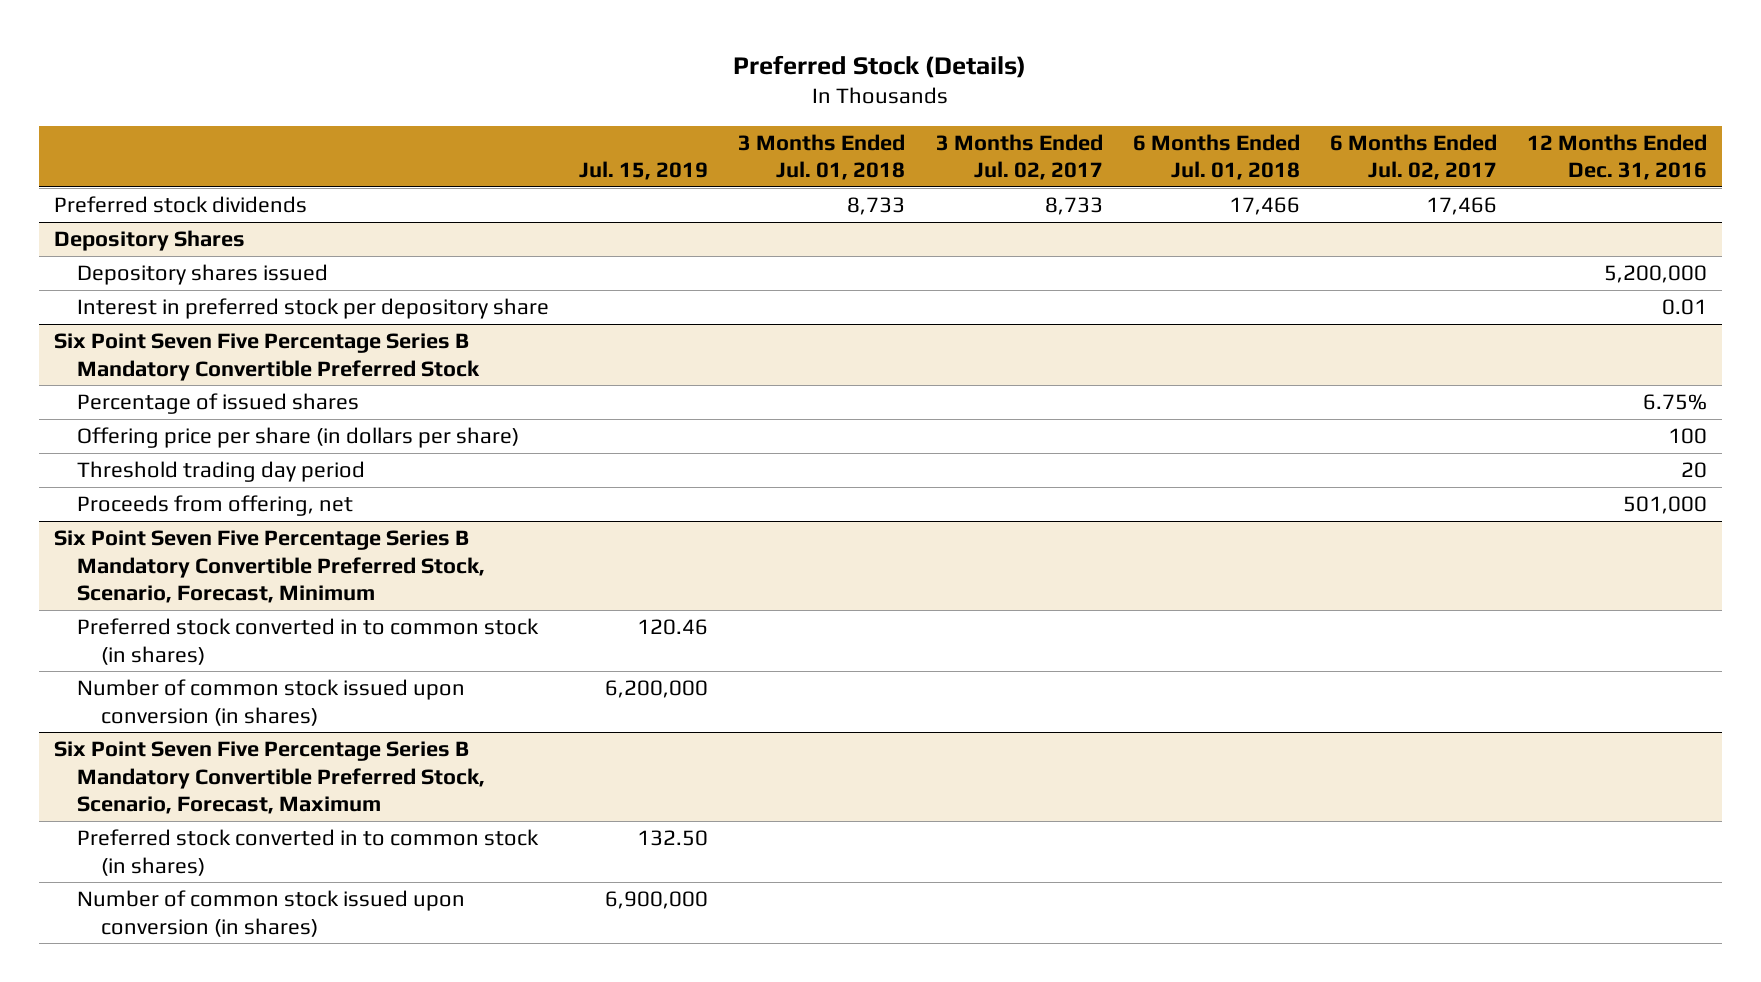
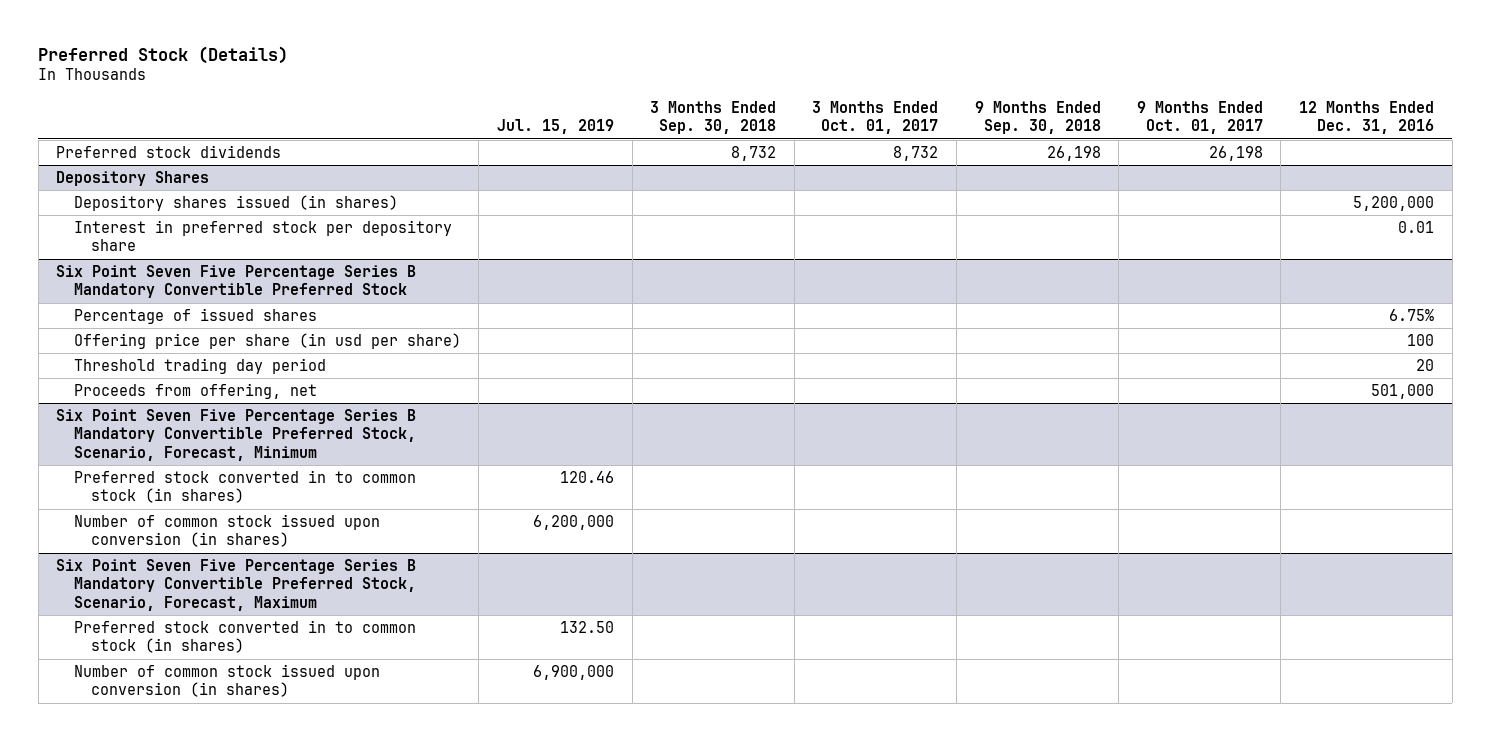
- | Jul. 15, 2019 | 3 Months Ended Jul. 01, 2018 | 3 Months Ended Jul. 02, 2017 | 6 Months Ended Jul. 01, 2018 | 6 Months Ended Jul. 02, 2017 | 12 Months Ended Dec. 31, 2016
+ | Jul. 15, 2019 | 3 Months Ended Sep. 30, 2018 | 3 Months Ended Oct. 01, 2017 | 9 Months Ended Sep. 30, 2018 | 9 Months Ended Oct. 01, 2017 | 12 Months Ended Dec. 31, 2016
@ Depository Shares
- Depository shares issued | | | | | | 5,200,000
+ Depository shares issued (in shares) | | | | | | 5,200,000
@ Six Point Seven Five Percentage Series B Mandatory Convertible Preferred Stock
- Offering price per share (in dollars per share) | | | | | | 100
+ Offering price per share (in usd per share) | | | | | | 100

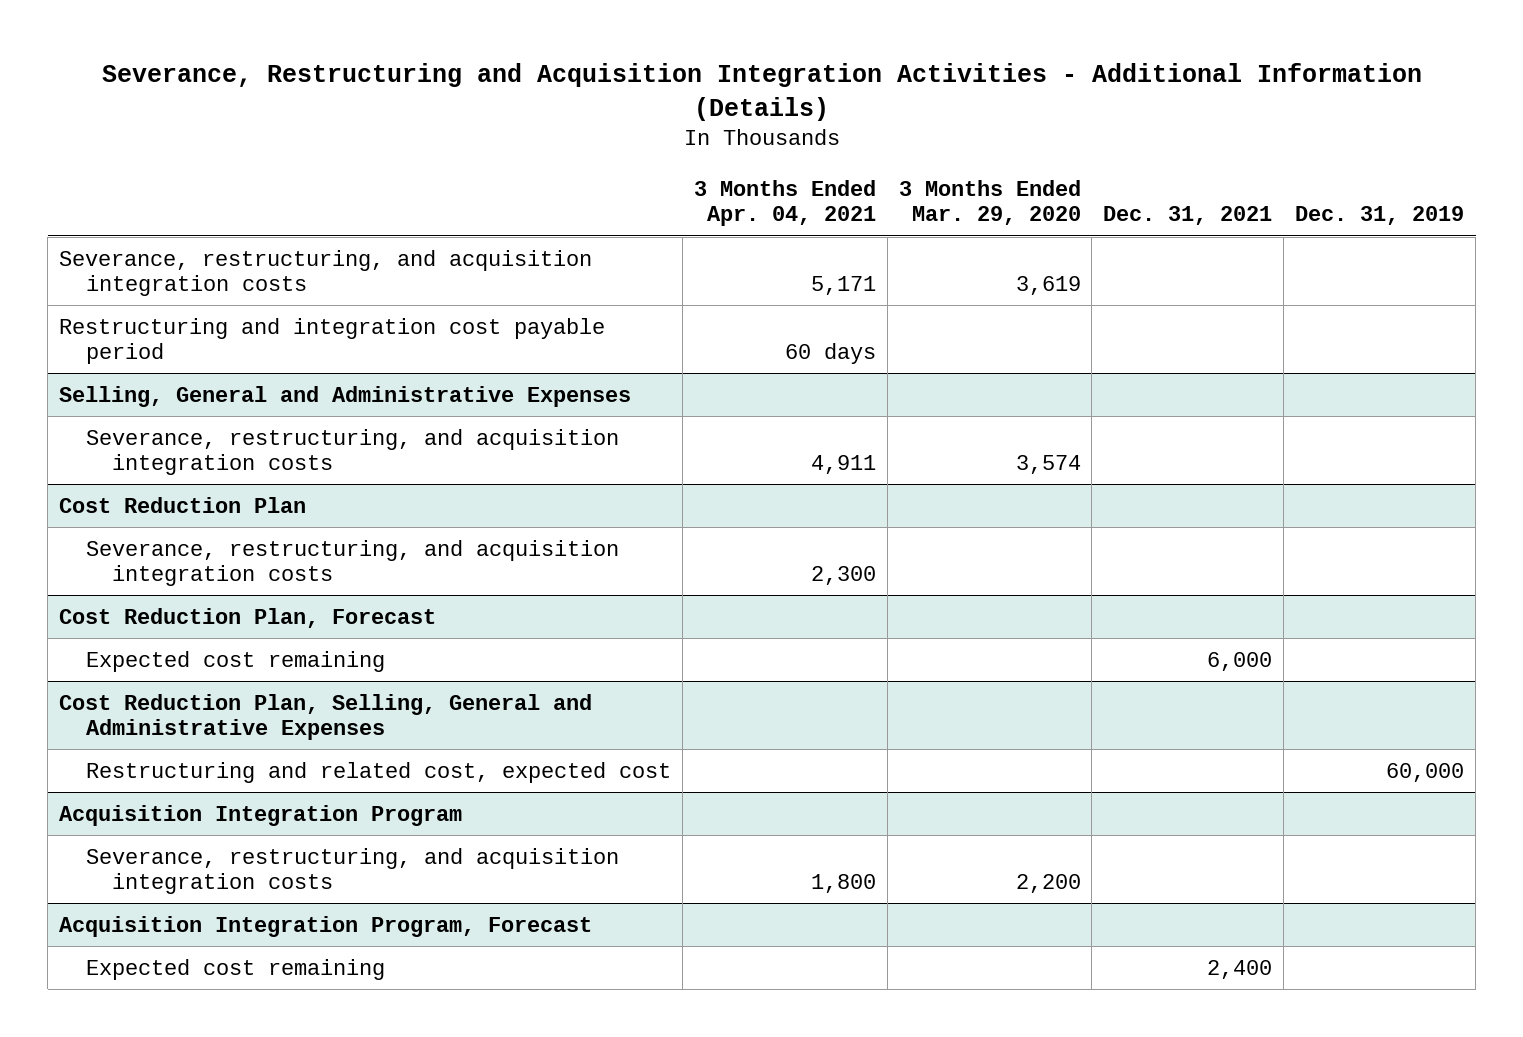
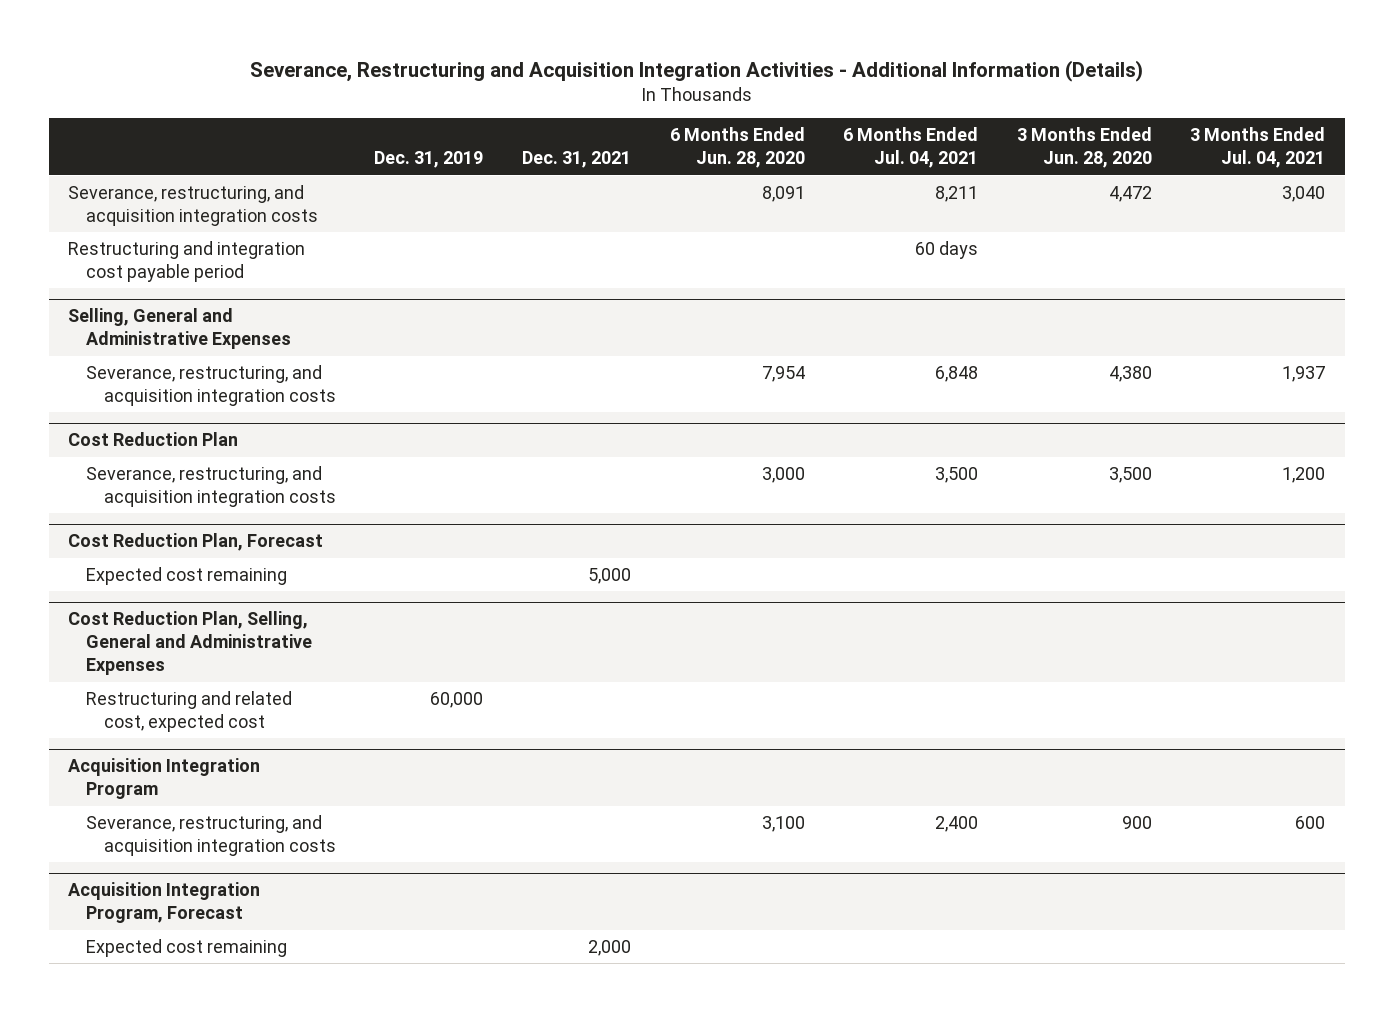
- | 3 Months Ended Apr. 04, 2021 | 3 Months Ended Mar. 29, 2020 | Dec. 31, 2021 | Dec. 31, 2019
+ | Dec. 31, 2019 | Dec. 31, 2021 | 6 Months Ended Jun. 28, 2020 | 6 Months Ended Jul. 04, 2021 | 3 Months Ended Jun. 28, 2020 | 3 Months Ended Jul. 04, 2021
@ Cost Reduction Plan, Forecast
- Expected cost remaining | | | 6,000 |
+ Expected cost remaining | | 5,000 | | | |
@ Acquisition Integration Program, Forecast
- Expected cost remaining | | | 2,400 |
+ Expected cost remaining | | 2,000 | | | |

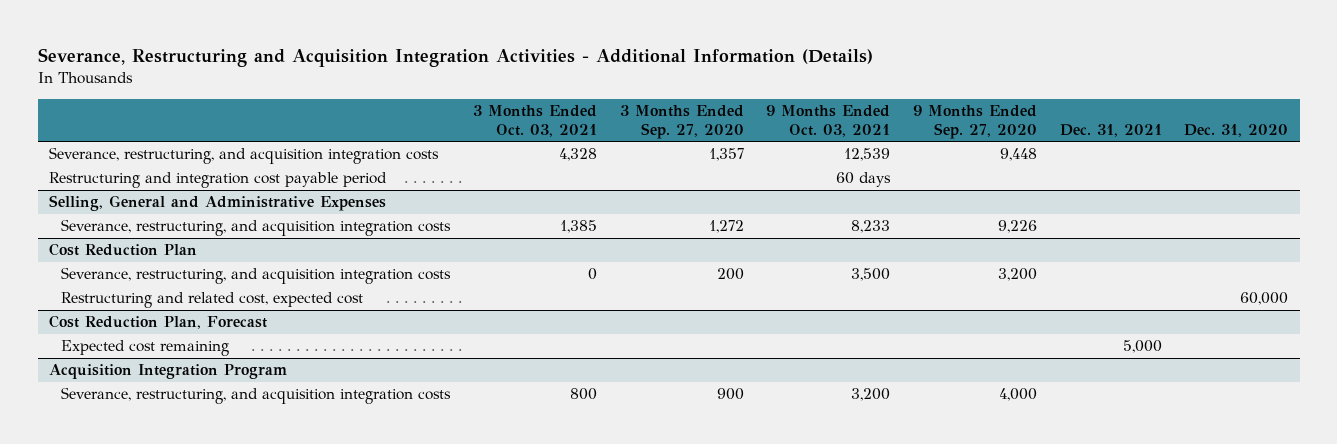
- | Dec. 31, 2019 | Dec. 31, 2021 | 6 Months Ended Jun. 28, 2020 | 6 Months Ended Jul. 04, 2021 | 3 Months Ended Jun. 28, 2020 | 3 Months Ended Jul. 04, 2021
+ | 3 Months Ended Oct. 03, 2021 | 3 Months Ended Sep. 27, 2020 | 9 Months Ended Oct. 03, 2021 | 9 Months Ended Sep. 27, 2020 | Dec. 31, 2021 | Dec. 31, 2020
@ Cost Reduction Plan
+ Restructuring and related cost, expected cost | | | | | | 60,000
- Cost Reduction Plan, Selling, General and Administrative Expenses
- Restructuring and related cost, expected cost | 60,000 | | | | |
- Acquisition Integration Program, Forecast
- Expected cost remaining | | 2,000 | | | |

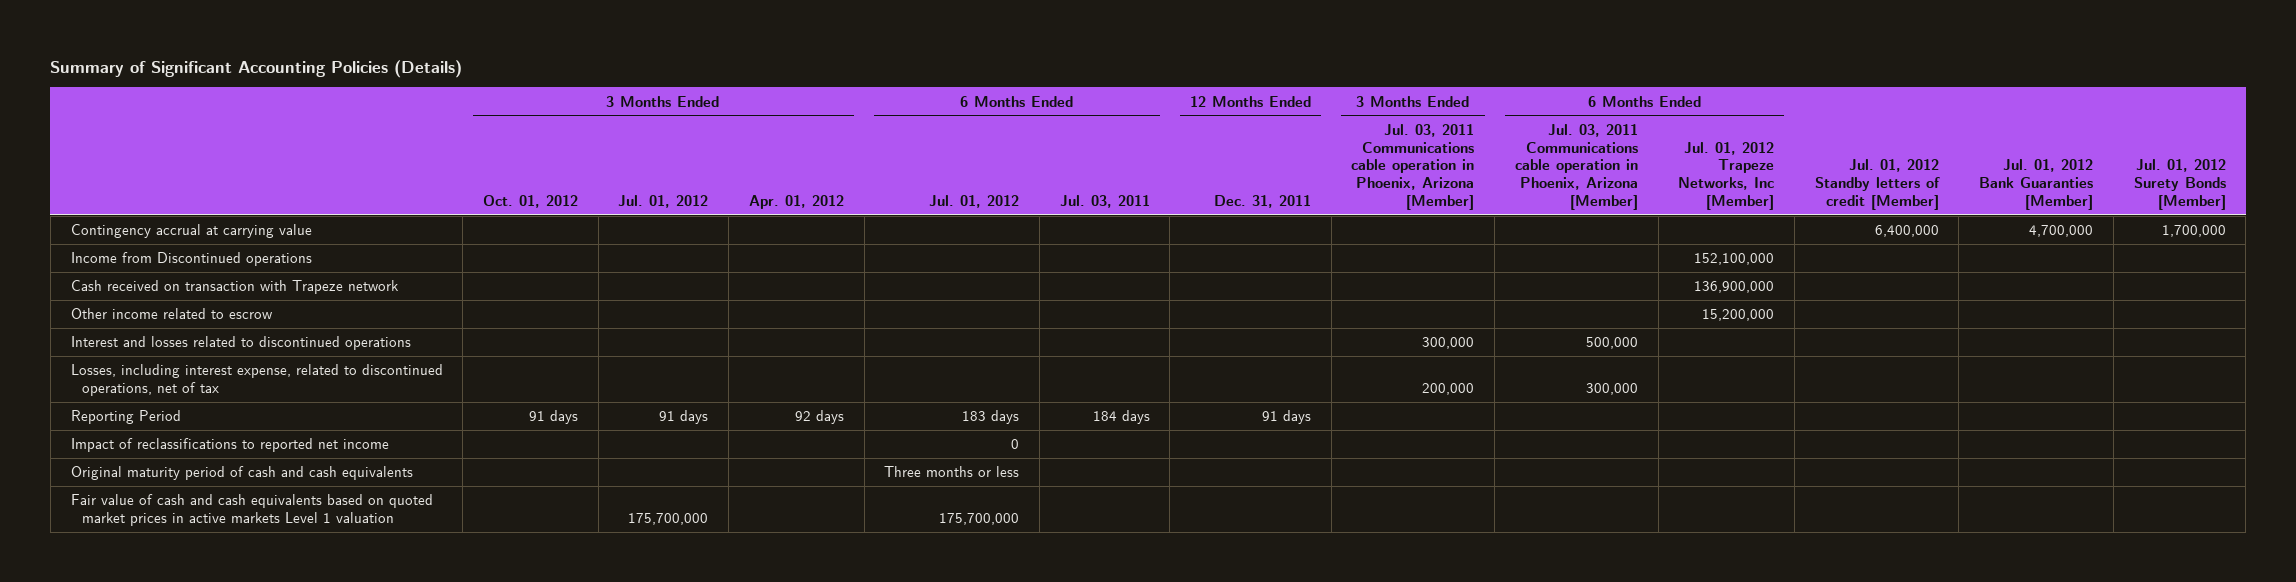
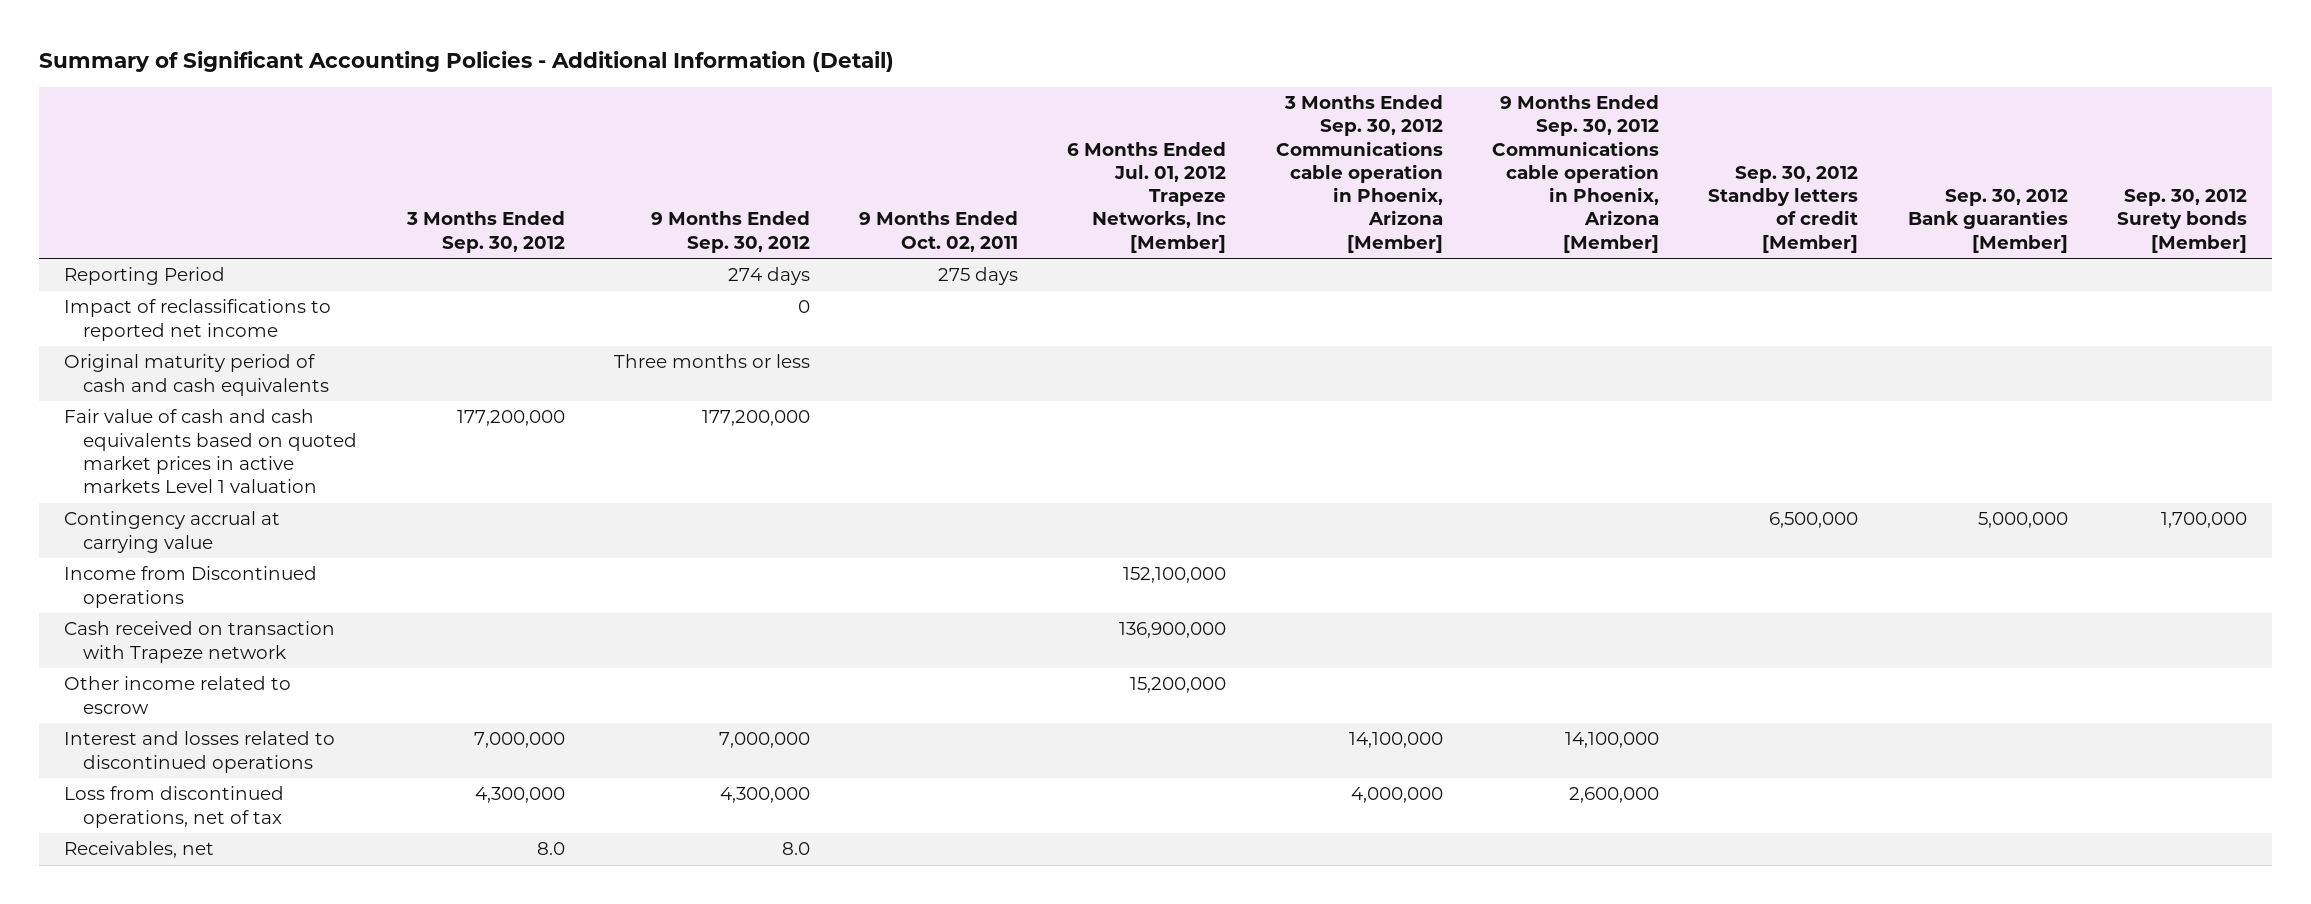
- Summary of Significant Accounting Policies (Details)
+ Summary of Significant Accounting Policies - Additional Information (Detail)
- | 3 Months Ended Oct. 01, 2012 | 3 Months Ended Jul. 01, 2012 | 3 Months Ended Apr. 01, 2012 | 6 Months Ended Jul. 01, 2012 | 6 Months Ended Jul. 03, 2011 | 12 Months Ended Dec. 31, 2011 | 3 Months Ended Jul. 03, 2011 Communications cable operation in Phoenix, Arizona [Member] | 6 Months Ended Jul. 03, 2011 Communications cable operation in Phoenix, Arizona [Member] | 6 Months Ended Jul. 01, 2012 Trapeze Networks, Inc [Member] | Jul. 01, 2012 Standby letters of credit [Member] | Jul. 01, 2012 Bank Guaranties [Member] | Jul. 01, 2012 Surety Bonds [Member]
+ | 3 Months Ended Sep. 30, 2012 | 9 Months Ended Sep. 30, 2012 | 9 Months Ended Oct. 02, 2011 | 6 Months Ended Jul. 01, 2012 Trapeze Networks, Inc [Member] | 3 Months Ended Sep. 30, 2012 Communications cable operation in Phoenix, Arizona [Member] | 9 Months Ended Sep. 30, 2012 Communications cable operation in Phoenix, Arizona [Member] | Sep. 30, 2012 Standby letters of credit [Member] | Sep. 30, 2012 Bank guaranties [Member] | Sep. 30, 2012 Surety bonds [Member]
moved up: Reporting Period | | 274 days | 275 days | | | | | |
moved up: Impact of reclassifications to reported net income | | 0 | | | | | | |
moved up: Original maturity period of cash and cash equivalents | | Three months or less | | | | | | |
moved up: Fair value of cash and cash equivalents based on quoted market prices in active markets Level 1 valuation | 177,200,000 | 177,200,000 | | | | | | |
- Losses, including interest expense, related to discontinued operations, net of tax | | | | | | | 200,000 | 300,000 | | | |
+ Loss from discontinued operations, net of tax | 4,300,000 | 4,300,000 | | | 4,000,000 | 2,600,000 | | |
+ Receivables, net | 8.0 | 8.0 | | | | | | |

